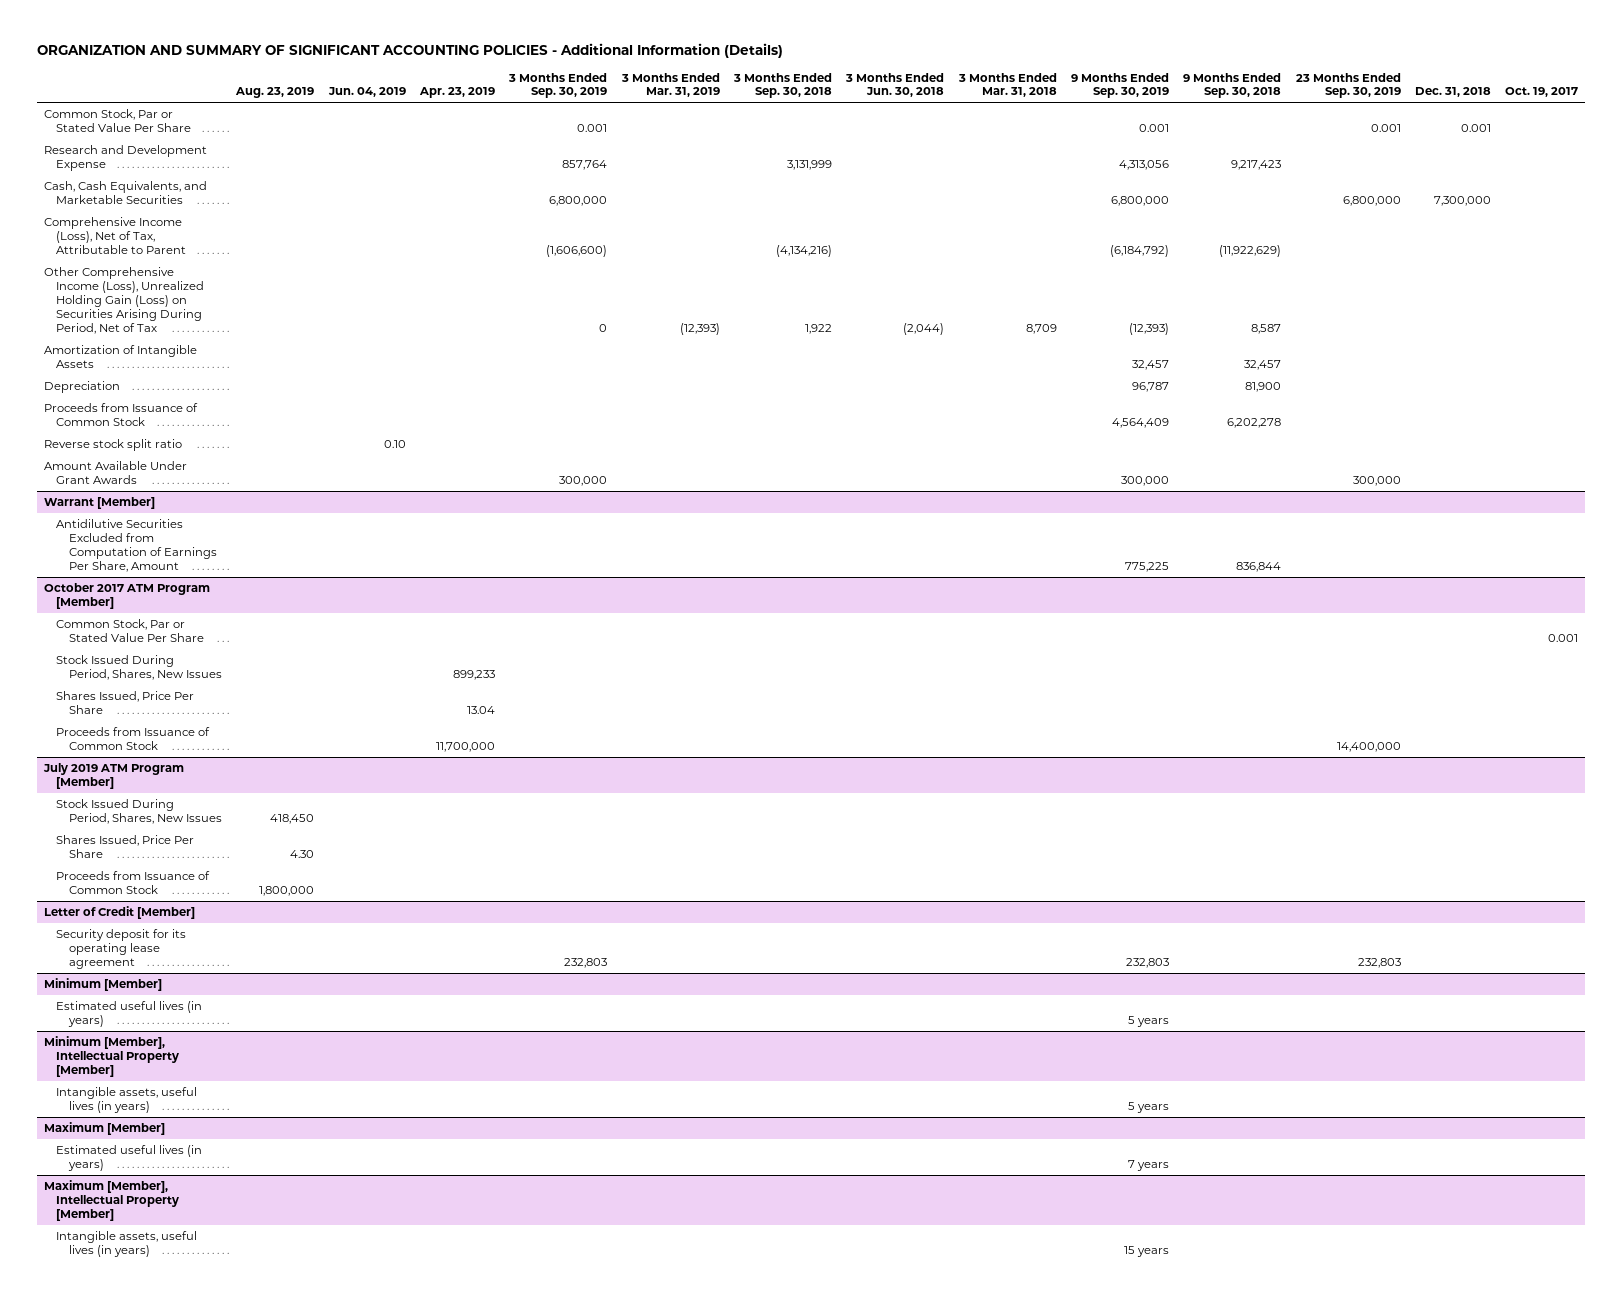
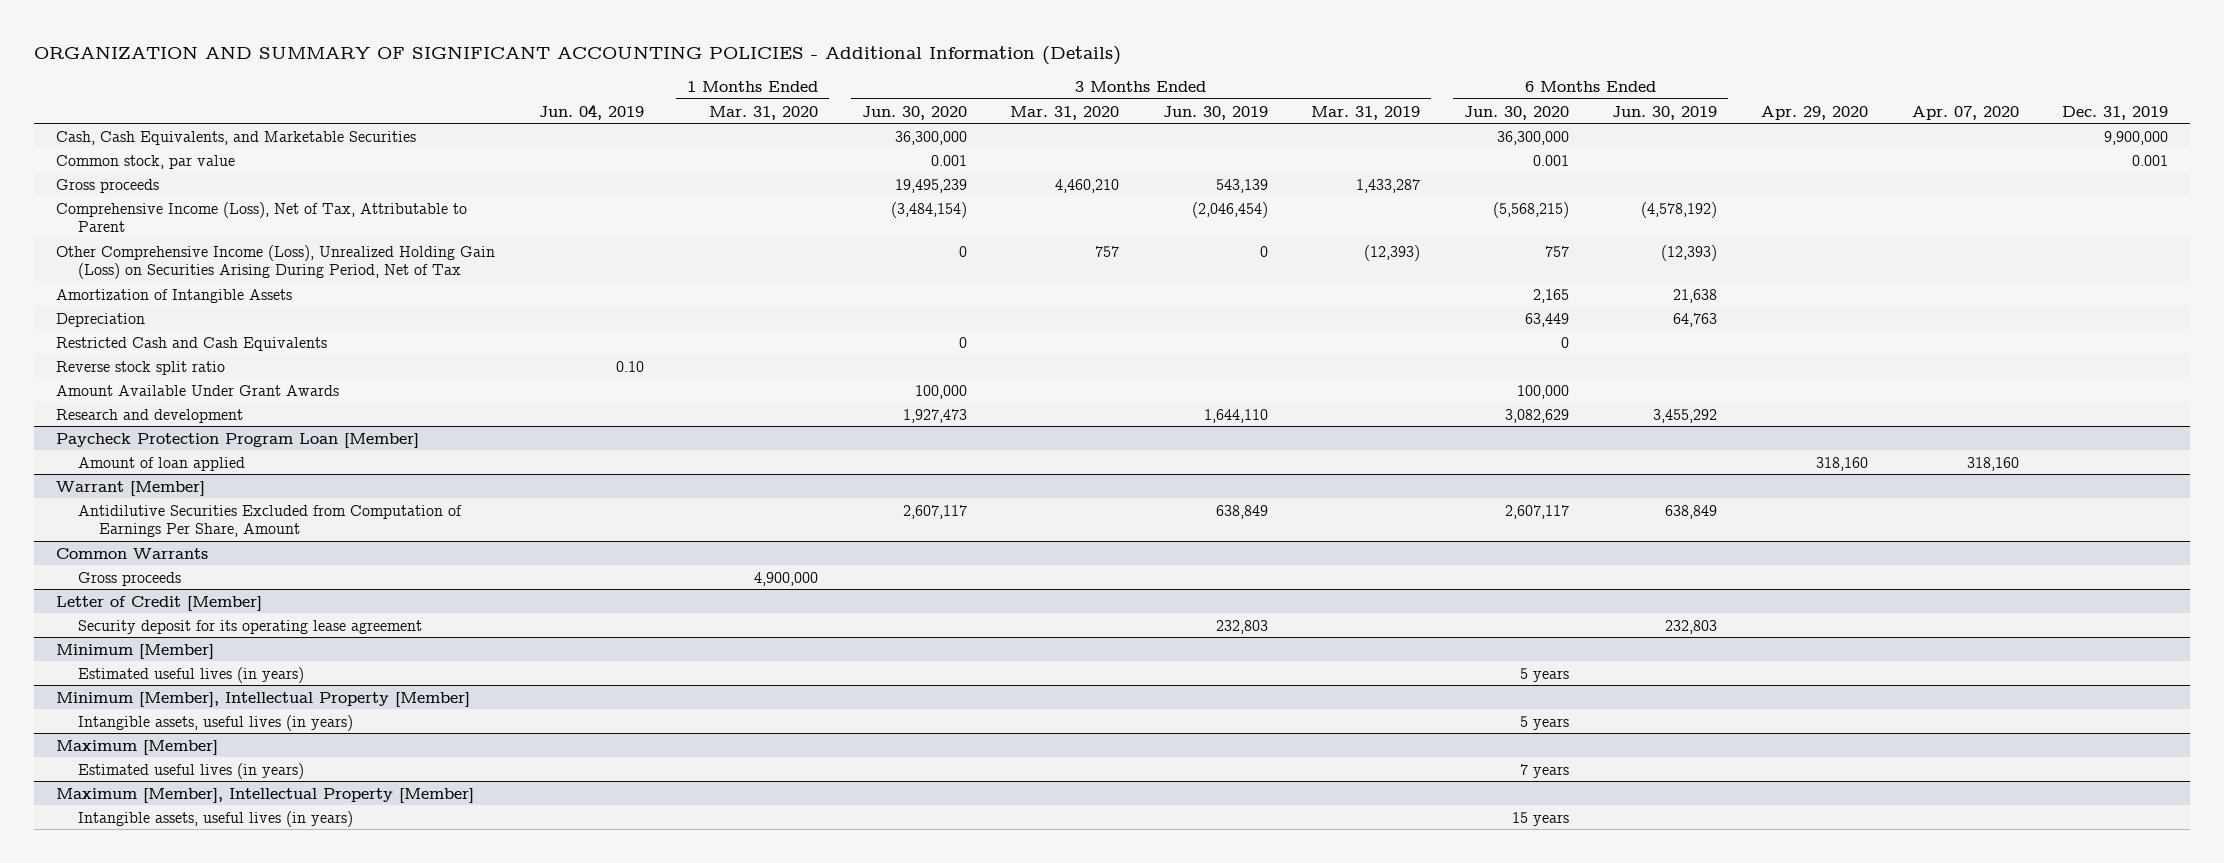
- | Aug. 23, 2019 | Jun. 04, 2019 | Apr. 23, 2019 | 3 Months Ended Sep. 30, 2019 | 3 Months Ended Mar. 31, 2019 | 3 Months Ended Sep. 30, 2018 | 3 Months Ended Jun. 30, 2018 | 3 Months Ended Mar. 31, 2018 | 9 Months Ended Sep. 30, 2019 | 9 Months Ended Sep. 30, 2018 | 23 Months Ended Sep. 30, 2019 | Dec. 31, 2018 | Oct. 19, 2017
+ | Jun. 04, 2019 | 1 Months Ended Mar. 31, 2020 | 3 Months Ended Jun. 30, 2020 | 3 Months Ended Mar. 31, 2020 | 3 Months Ended Jun. 30, 2019 | 3 Months Ended Mar. 31, 2019 | 6 Months Ended Jun. 30, 2020 | 6 Months Ended Jun. 30, 2019 | Apr. 29, 2020 | Apr. 07, 2020 | Dec. 31, 2019
- Common Stock, Par or Stated Value Per Share | | | | 0.001 | | | | | 0.001 | | 0.001 | 0.001 |
- Research and Development Expense | | | | 857,764 | | 3,131,999 | | | 4,313,056 | 9,217,423 | | |
+ Common stock, par value | | | 0.001 | | | | 0.001 | | | | 0.001
+ Gross proceeds | | | 19,495,239 | 4,460,210 | 543,139 | 1,433,287 | | | | |
- Proceeds from Issuance of Common Stock | | | | | | | | | 4,564,409 | 6,202,278 | | |
+ Restricted Cash and Cash Equivalents | | | 0 | | | | 0 | | | |
+ Research and development | | | 1,927,473 | | 1,644,110 | | 3,082,629 | 3,455,292 | | |
+ Paycheck Protection Program Loan [Member]
+ Amount of loan applied | | | | | | | | | 318,160 | 318,160 |
- October 2017 ATM Program [Member]
- Common Stock, Par or Stated Value Per Share | | | | | | | | | | | | | 0.001
- Stock Issued During Period, Shares, New Issues | | | 899,233 | | | | | | | | | |
- Shares Issued, Price Per Share | | | 13.04 | | | | | | | | | |
- Proceeds from Issuance of Common Stock | | | 11,700,000 | | | | | | | | 14,400,000 | |
- July 2019 ATM Program [Member]
- Stock Issued During Period, Shares, New Issues | 418,450 | | | | | | | | | | | |
- Shares Issued, Price Per Share | 4.30 | | | | | | | | | | | |
- Proceeds from Issuance of Common Stock | 1,800,000 | | | | | | | | | | | |
+ Common Warrants
+ Gross proceeds | | 4,900,000 | | | | | | | | |

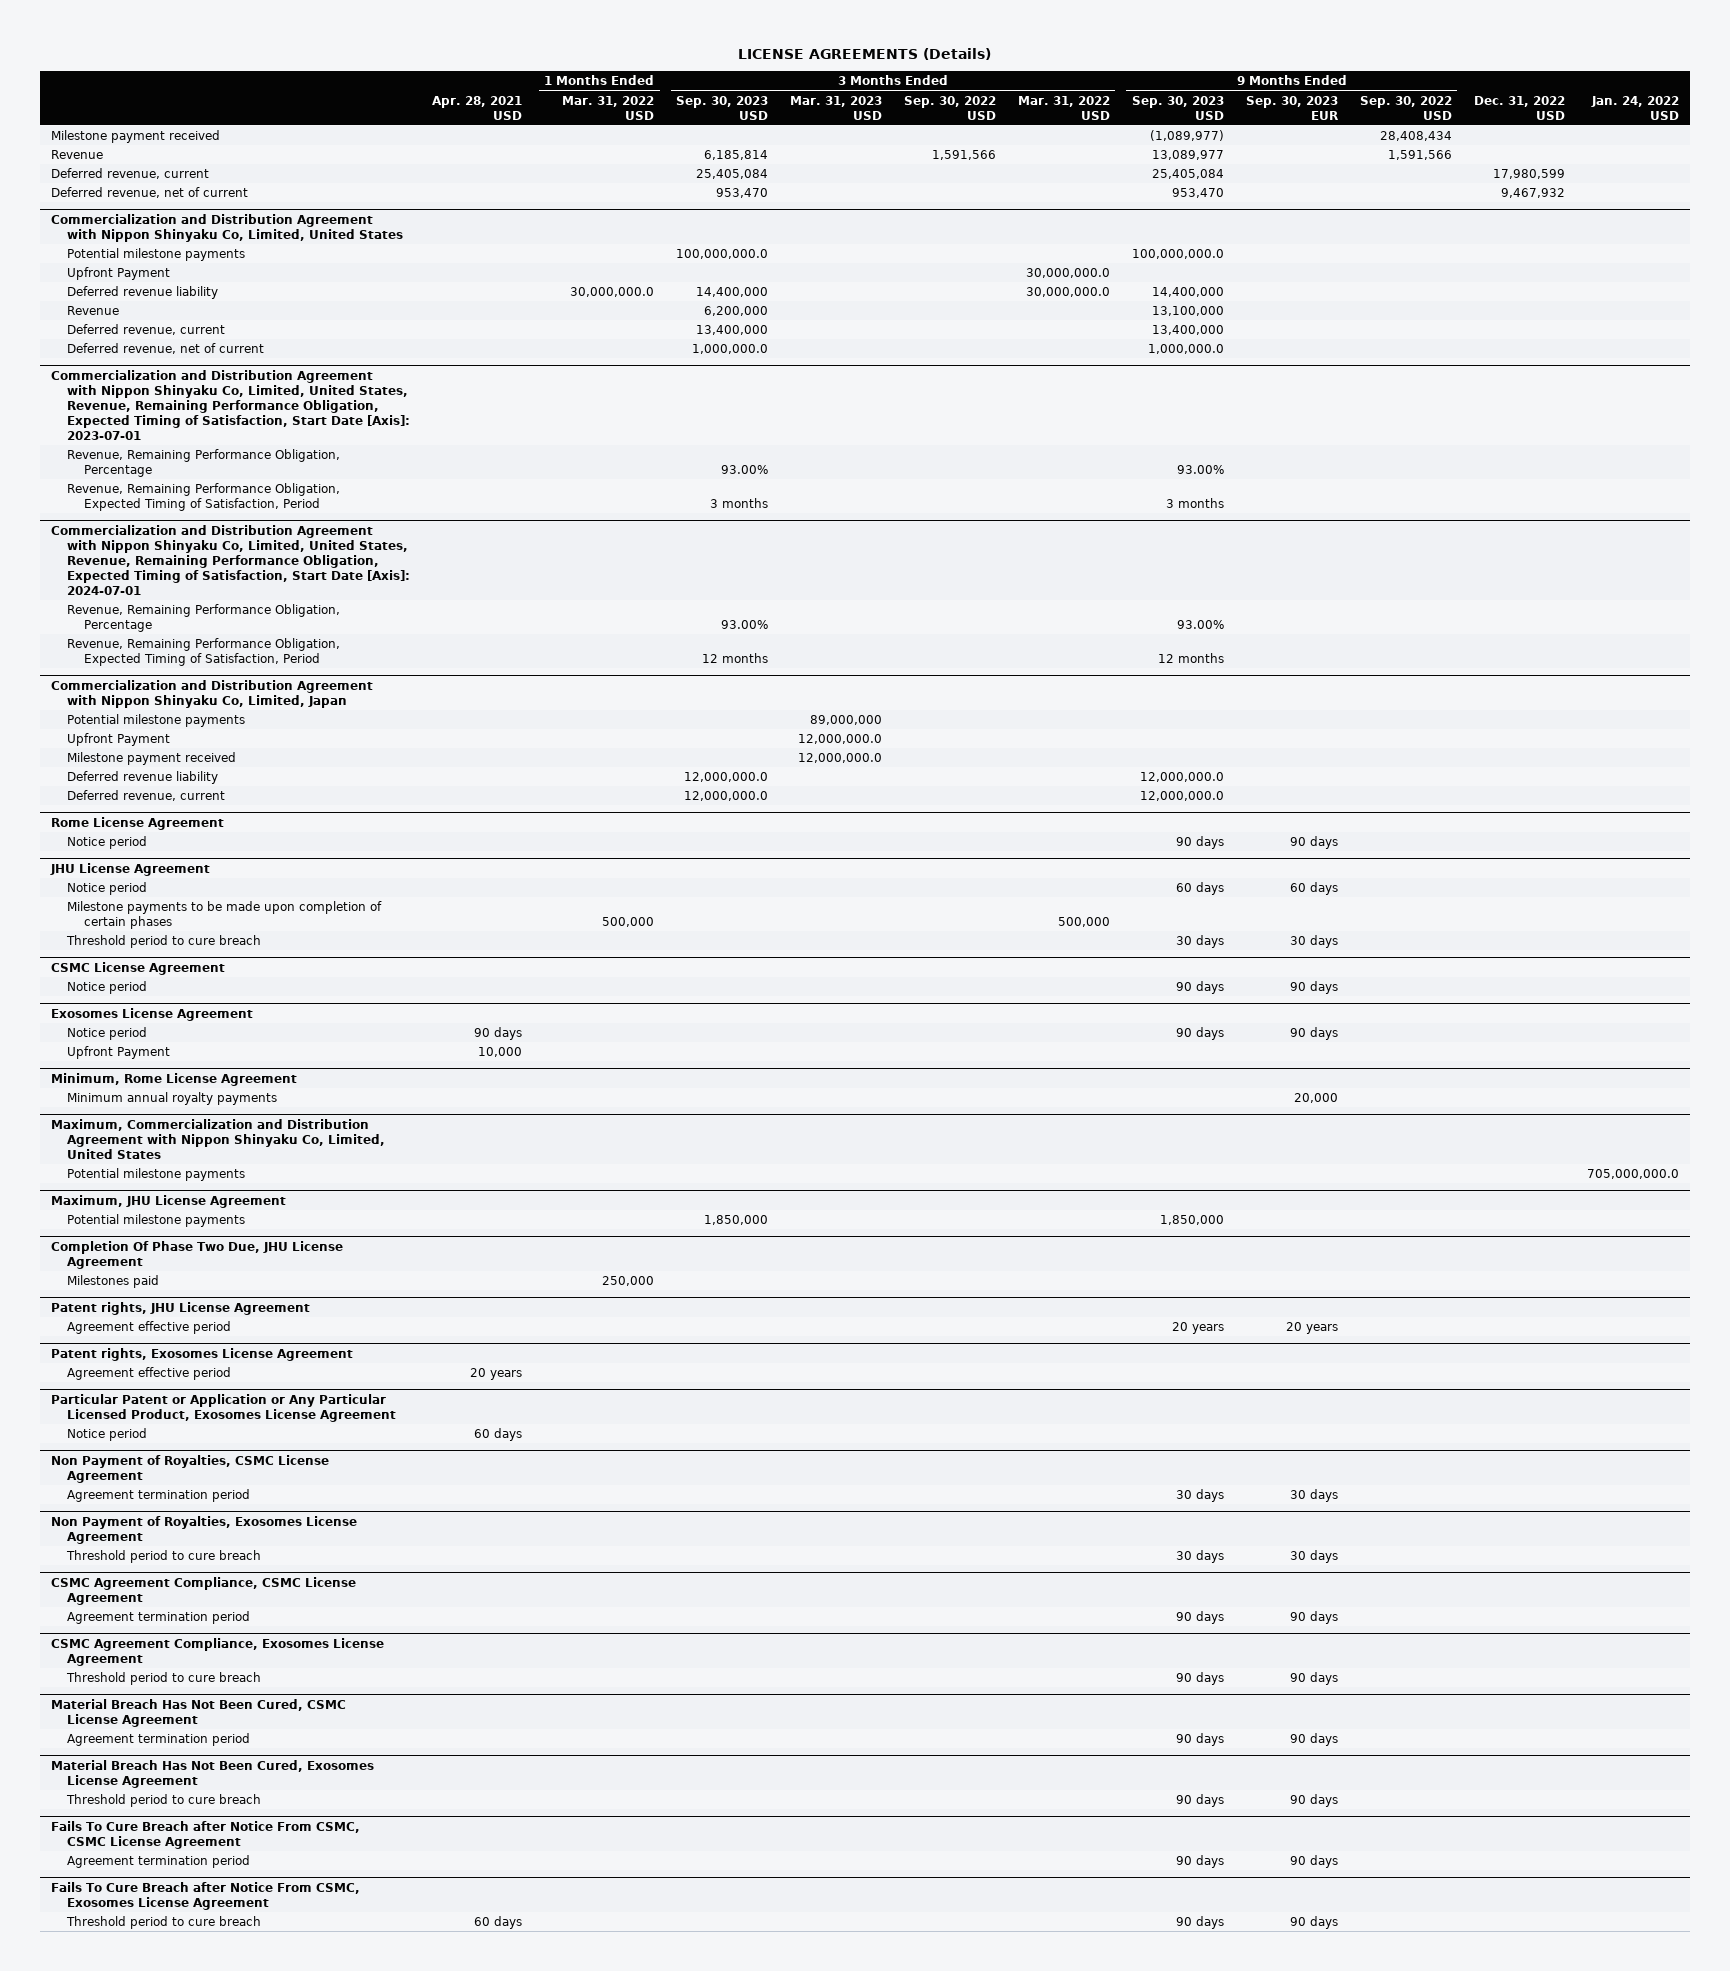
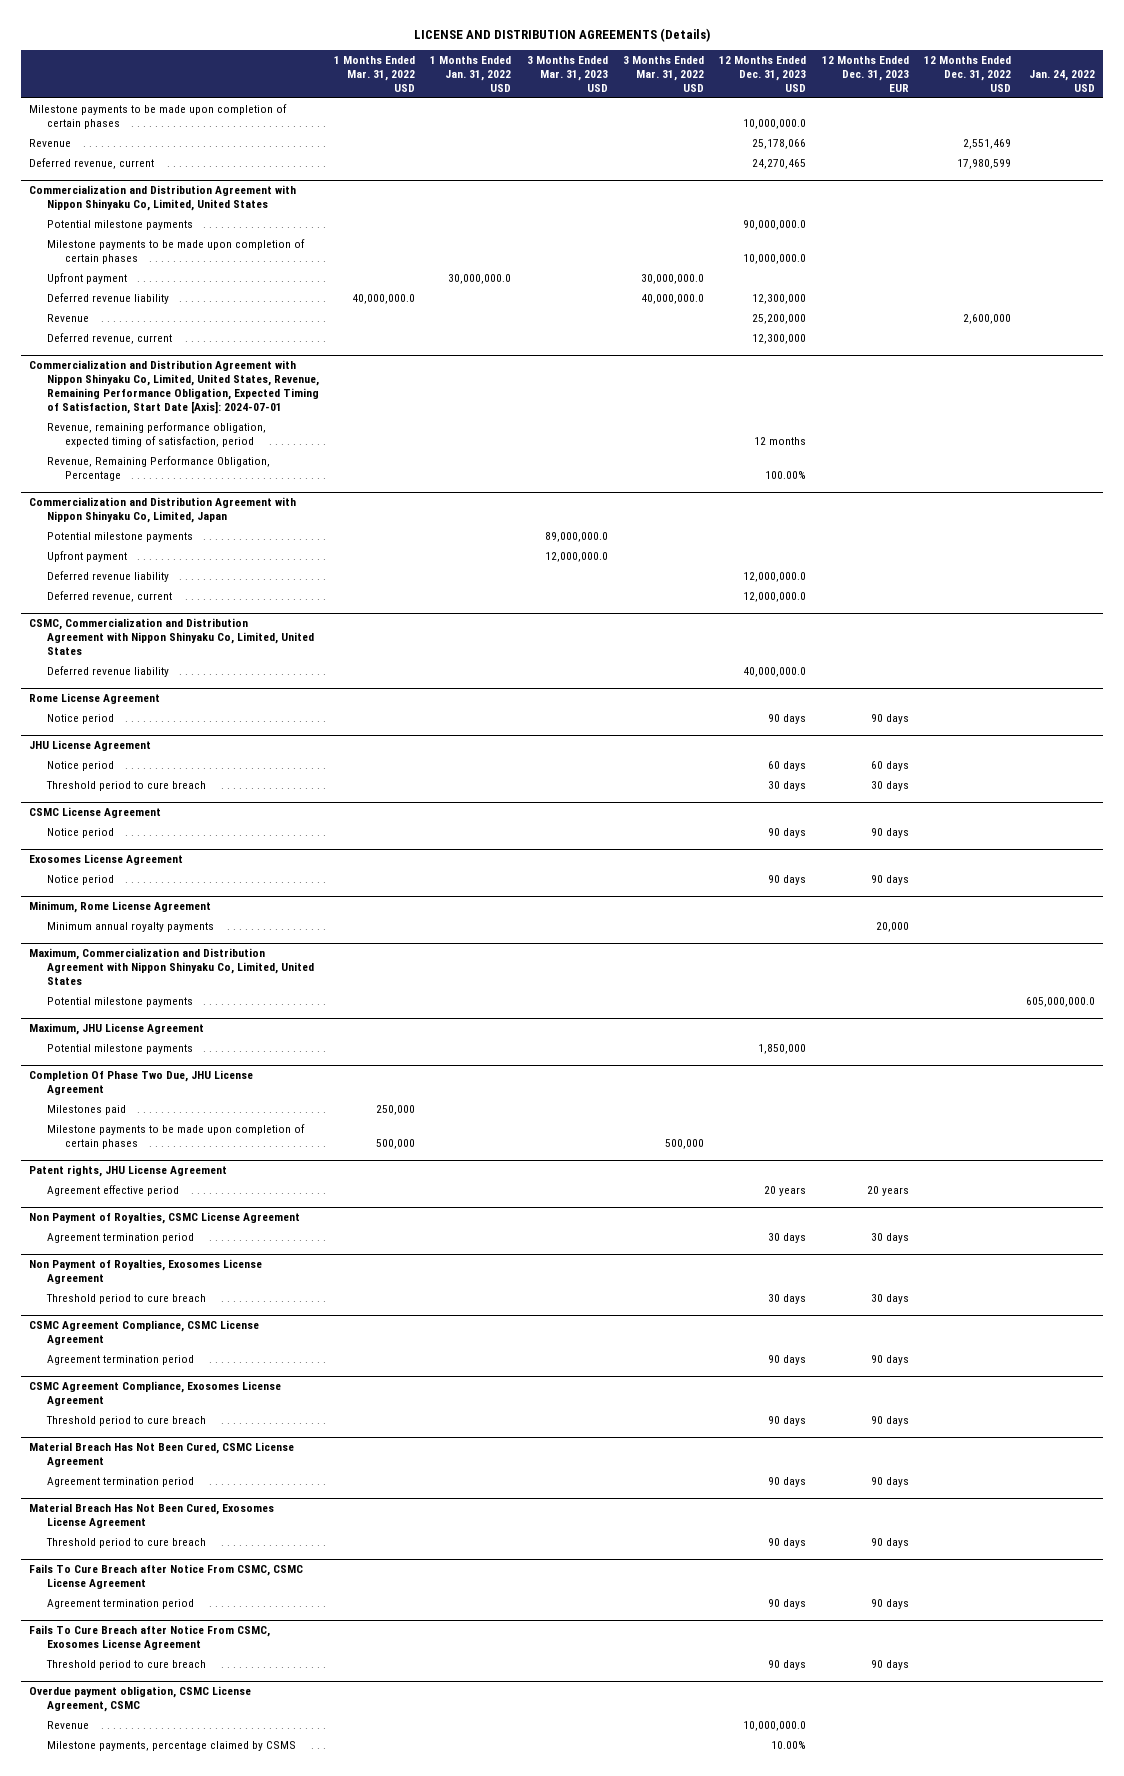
- LICENSE AGREEMENTS (Details)
+ LICENSE AND DISTRIBUTION AGREEMENTS (Details)
- | Apr. 28, 2021 USD | 1 Months Ended Mar. 31, 2022 USD | 3 Months Ended Sep. 30, 2023 USD | 3 Months Ended Mar. 31, 2023 USD | 3 Months Ended Sep. 30, 2022 USD | 3 Months Ended Mar. 31, 2022 USD | 9 Months Ended Sep. 30, 2023 USD | 9 Months Ended Sep. 30, 2023 EUR | 9 Months Ended Sep. 30, 2022 USD | Dec. 31, 2022 USD | Jan. 24, 2022 USD
+ | 1 Months Ended Mar. 31, 2022 USD | 1 Months Ended Jan. 31, 2022 USD | 3 Months Ended Mar. 31, 2023 USD | 3 Months Ended Mar. 31, 2022 USD | 12 Months Ended Dec. 31, 2023 USD | 12 Months Ended Dec. 31, 2023 EUR | 12 Months Ended Dec. 31, 2022 USD | Jan. 24, 2022 USD
- Milestone payment received | | | | | | | (1,089,977) | | 28,408,434 | |
+ Milestone payments to be made upon completion of certain phases | | | | | 10,000,000.0 | | |
- Deferred revenue, net of current | | | 953,470 | | | | 953,470 | | | 9,467,932 |
@ Commercialization and Distribution Agreement with Nippon Shinyaku Co, Limited, United States
- Upfront Payment | | | | | | 30,000,000.0 | | | | |
- Deferred revenue liability | | 30,000,000.0 | 14,400,000 | | | 30,000,000.0 | 14,400,000 | | | |
+ Milestone payments to be made upon completion of certain phases | | | | | 10,000,000.0 | | |
+ Upfront payment | | 30,000,000.0 | | 30,000,000.0 | | | |
+ Deferred revenue liability | 40,000,000.0 | | | 40,000,000.0 | 12,300,000 | | |
- Deferred revenue, net of current | | | 1,000,000.0 | | | | 1,000,000.0 | | | |
- Commercialization and Distribution Agreement with Nippon Shinyaku Co, Limited, United States, Revenue, Remaining Performance Obligation, Expected Timing of Satisfaction, Start Date [Axis]: 2023-07-01
- Revenue, Remaining Performance Obligation, Percentage | | | 93.00% | | | | 93.00% | | | |
- Revenue, Remaining Performance Obligation, Expected Timing of Satisfaction, Period | | | 3 months | | | | 3 months | | | |
@ Commercialization and Distribution Agreement with Nippon Shinyaku Co, Limited, United States, Revenue, Remaining Performance Obligation, Expected Timing of Satisfaction, Start Date [Axis]: 2024-07-01
+ Revenue, remaining performance obligation, expected timing of satisfaction, period | | | | | 12 months | | |
- Revenue, Remaining Performance Obligation, Expected Timing of Satisfaction, Period | | | 12 months | | | | 12 months | | | |
@ Commercialization and Distribution Agreement with Nippon Shinyaku Co, Limited, Japan
- Potential milestone payments | | | | 89,000,000 | | | | | | |
- Upfront Payment | | | | 12,000,000.0 | | | | | | |
- Milestone payment received | | | | 12,000,000.0 | | | | | | |
+ Potential milestone payments | | | 89,000,000.0 | | | | |
+ Upfront payment | | | 12,000,000.0 | | | | |
+ CSMC, Commercialization and Distribution Agreement with Nippon Shinyaku Co, Limited, United States
+ Deferred revenue liability | | | | | 40,000,000.0 | | |
@ JHU License Agreement
- Milestone payments to be made upon completion of certain phases | | 500,000 | | | | 500,000 | | | | |
@ Exosomes License Agreement
- Upfront Payment | 10,000 | | | | | | | | | |
@ Maximum, Commercialization and Distribution Agreement with Nippon Shinyaku Co, Limited, United States
- Potential milestone payments | | | | | | | | | | | 705,000,000.0
+ Potential milestone payments | | | | | | | | 605,000,000.0
@ Completion Of Phase Two Due, JHU License Agreement
+ Milestone payments to be made upon completion of certain phases | 500,000 | | | 500,000 | | | |
- Patent rights, Exosomes License Agreement
- Agreement effective period | 20 years | | | | | | | | | |
- Particular Patent or Application or Any Particular Licensed Product, Exosomes License Agreement
- Notice period | 60 days | | | | | | | | | |
+ Overdue payment obligation, CSMC License Agreement, CSMC
+ Revenue | | | | | 10,000,000.0 | | |
+ Milestone payments, percentage claimed by CSMS | | | | | 10.00% | | |

